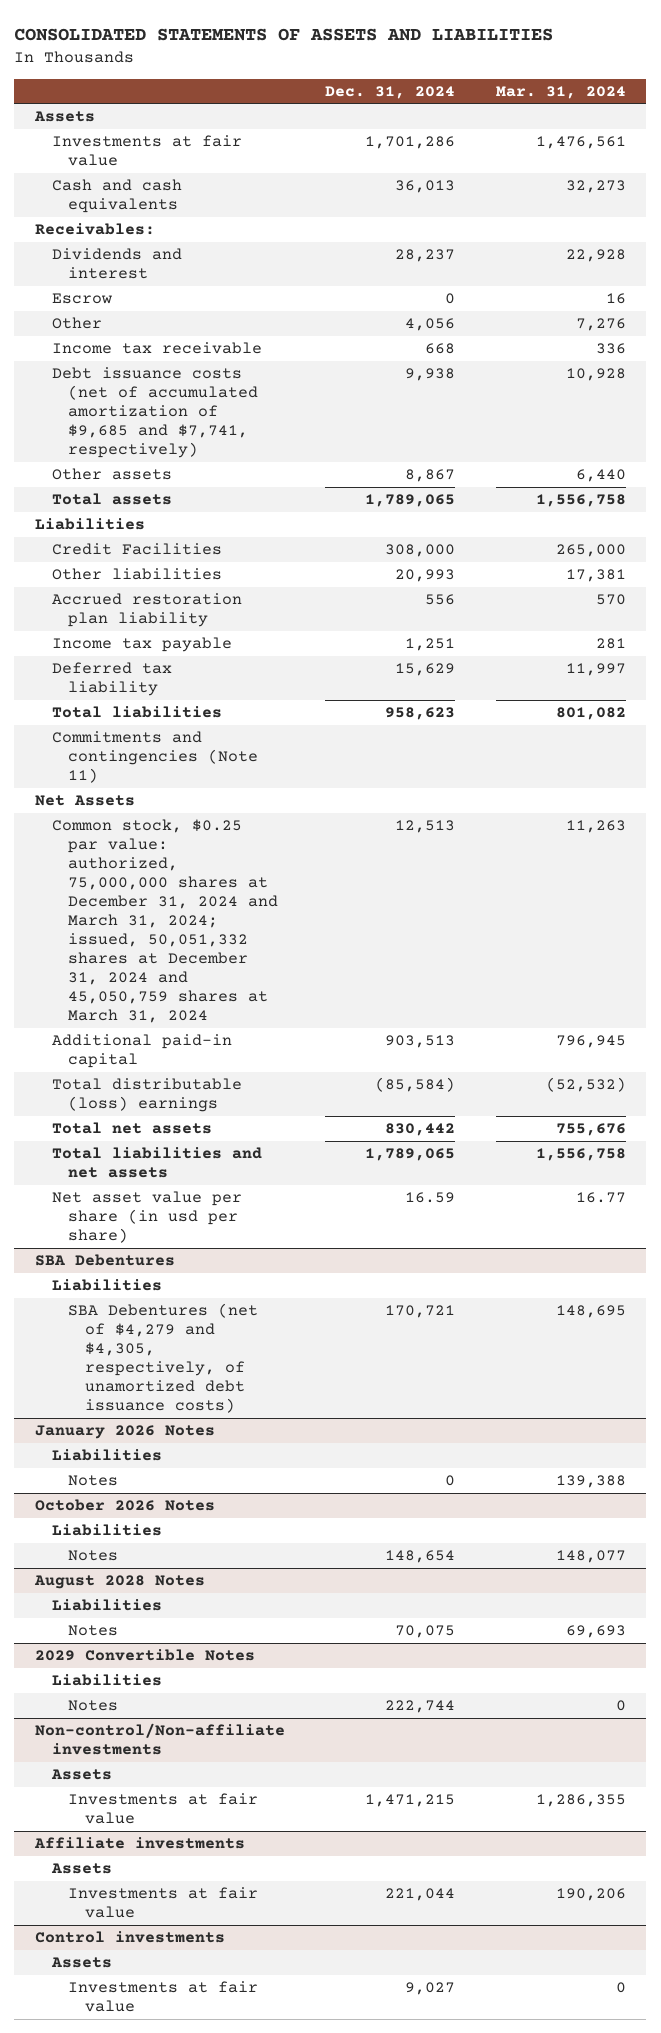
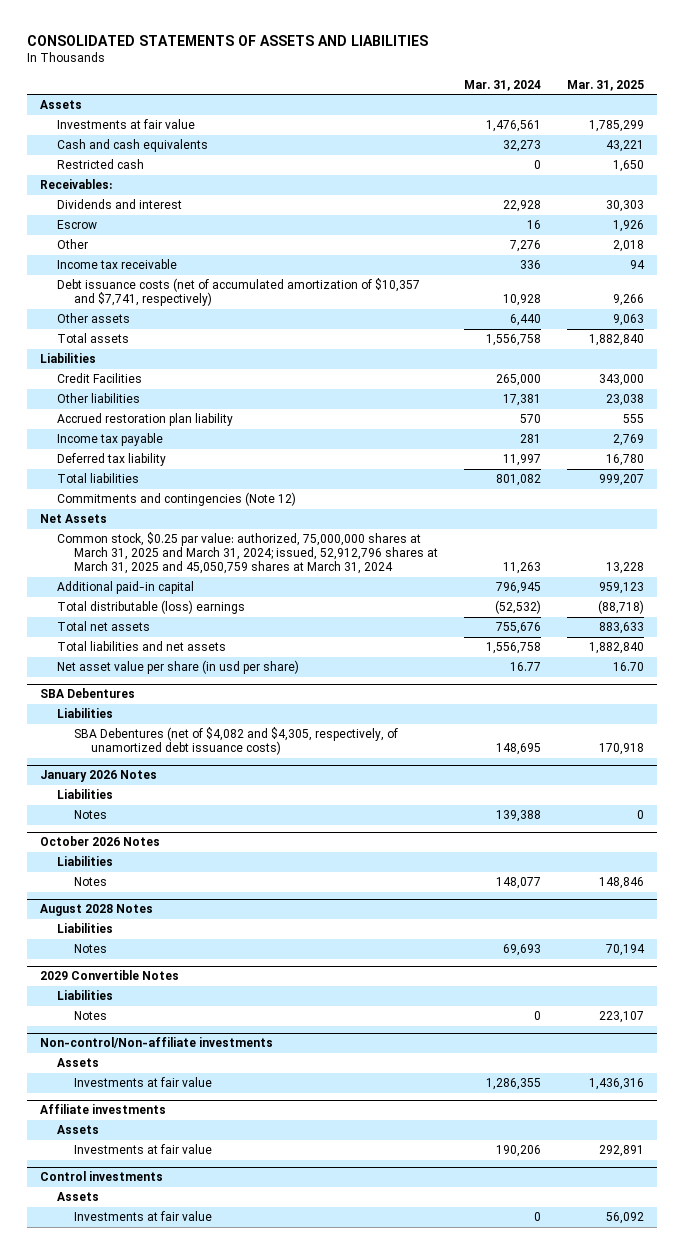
- | Dec. 31, 2024 | Mar. 31, 2024
+ | Mar. 31, 2024 | Mar. 31, 2025
+ Restricted cash | 0 | 1,650
- Debt issuance costs (net of accumulated amortization of $9,685 and $7,741, respectively) | 9,938 | 10,928
+ Debt issuance costs (net of accumulated amortization of $10,357 and $7,741, respectively) | 10,928 | 9,266
- Commitments and contingencies (Note 11)
+ Commitments and contingencies (Note 12)
- Common stock, $0.25 par value: authorized, 75,000,000 shares at December 31, 2024 and March 31, 2024; issued, 50,051,332 shares at December 31, 2024 and 45,050,759 shares at March 31, 2024 | 12,513 | 11,263
+ Common stock, $0.25 par value: authorized, 75,000,000 shares at March 31, 2025 and March 31, 2024; issued, 52,912,796 shares at March 31, 2025 and 45,050,759 shares at March 31, 2024 | 11,263 | 13,228
@ SBA Debentures
- SBA Debentures (net of $4,279 and $4,305, respectively, of unamortized debt issuance costs) | 170,721 | 148,695
+ SBA Debentures (net of $4,082 and $4,305, respectively, of unamortized debt issuance costs) | 148,695 | 170,918

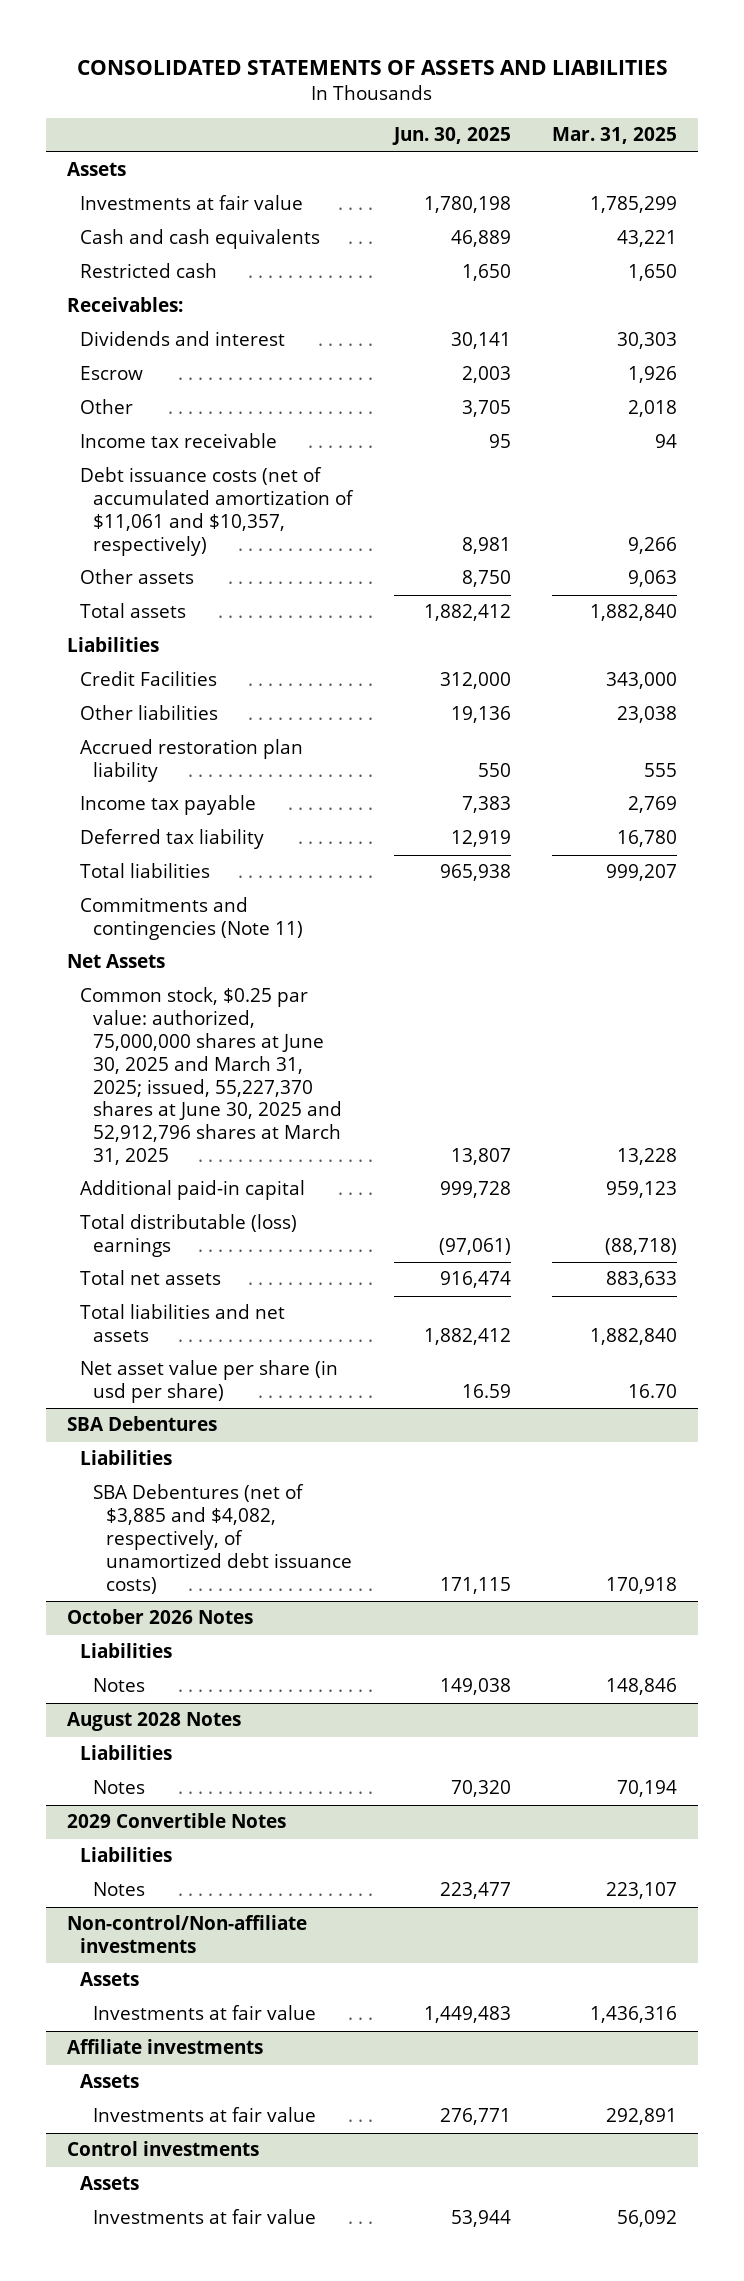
- | Mar. 31, 2024 | Mar. 31, 2025
+ | Jun. 30, 2025 | Mar. 31, 2025
- Debt issuance costs (net of accumulated amortization of $10,357 and $7,741, respectively) | 10,928 | 9,266
+ Debt issuance costs (net of accumulated amortization of $11,061 and $10,357, respectively) | 8,981 | 9,266
- Commitments and contingencies (Note 12)
+ Commitments and contingencies (Note 11)
- Common stock, $0.25 par value: authorized, 75,000,000 shares at March 31, 2025 and March 31, 2024; issued, 52,912,796 shares at March 31, 2025 and 45,050,759 shares at March 31, 2024 | 11,263 | 13,228
+ Common stock, $0.25 par value: authorized, 75,000,000 shares at June 30, 2025 and March 31, 2025; issued, 55,227,370 shares at June 30, 2025 and 52,912,796 shares at March 31, 2025 | 13,807 | 13,228
@ SBA Debentures
- SBA Debentures (net of $4,082 and $4,305, respectively, of unamortized debt issuance costs) | 148,695 | 170,918
- January 2026 Notes
- Liabilities
- Notes | 139,388 | 0
@ SBA Debentures
+ SBA Debentures (net of $3,885 and $4,082, respectively, of unamortized debt issuance costs) | 171,115 | 170,918

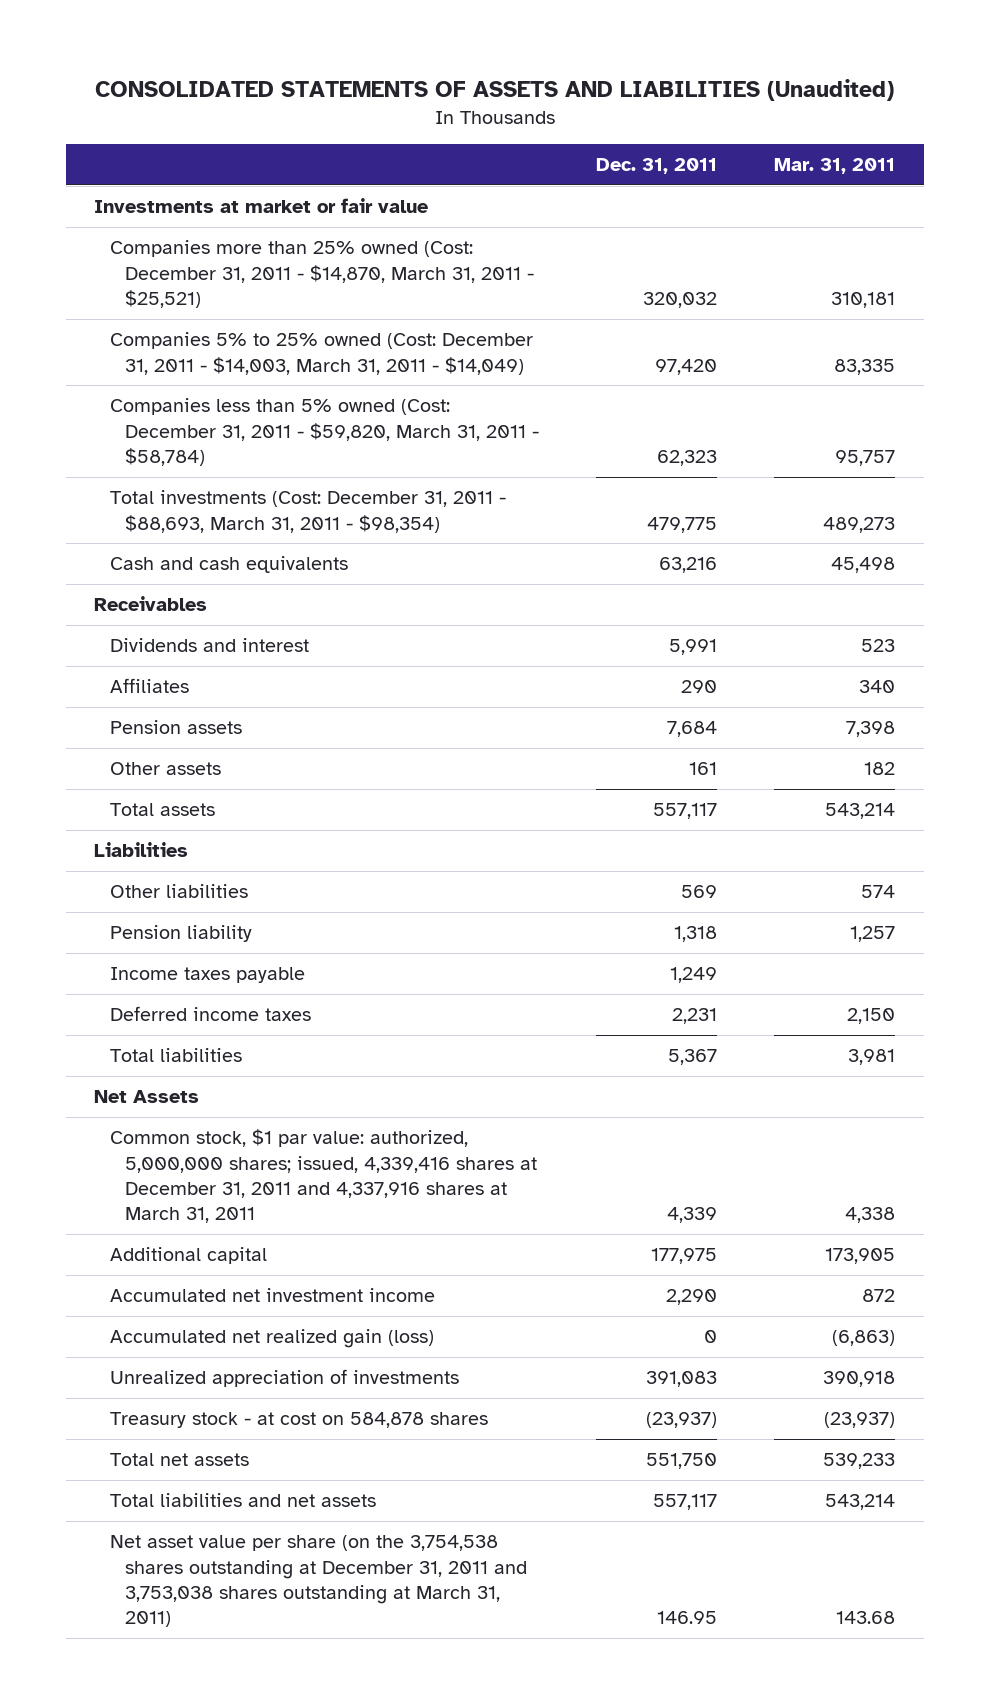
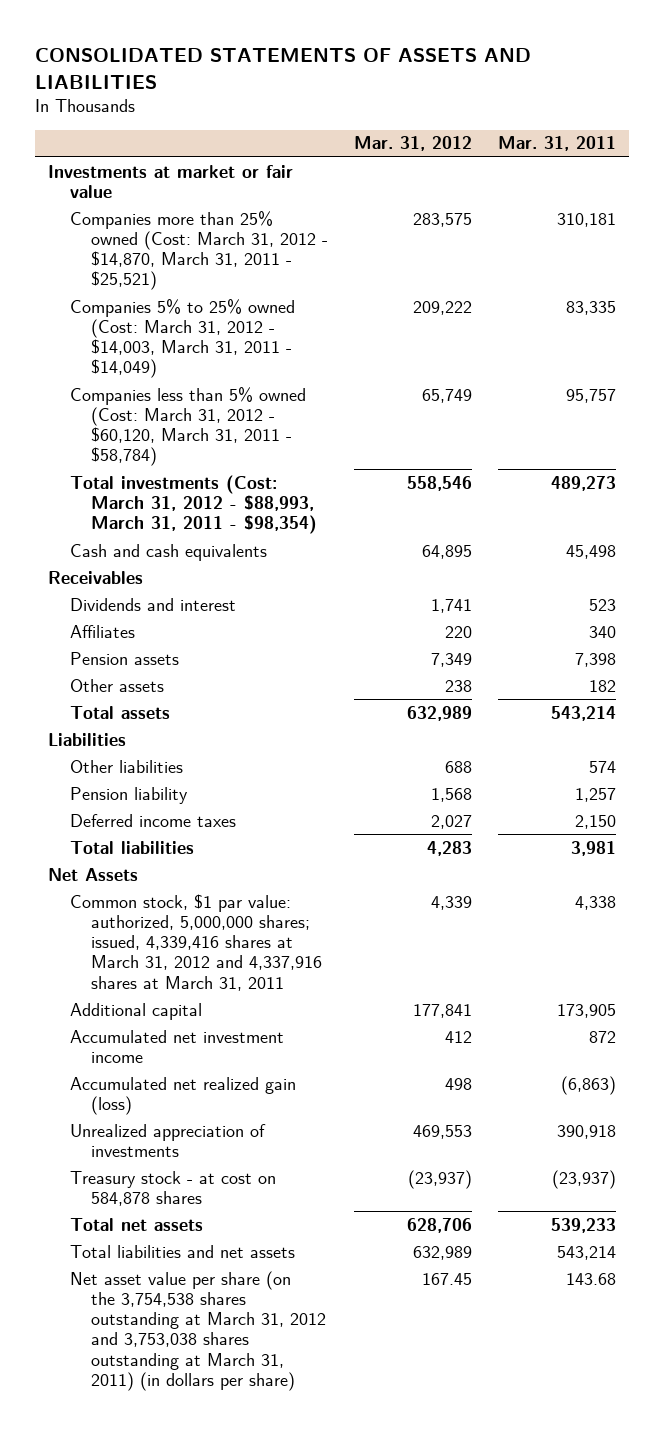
- CONSOLIDATED STATEMENTS OF ASSETS AND LIABILITIES (Unaudited)
+ CONSOLIDATED STATEMENTS OF ASSETS AND LIABILITIES
- | Dec. 31, 2011 | Mar. 31, 2011
+ | Mar. 31, 2012 | Mar. 31, 2011
- Companies more than 25% owned (Cost: December 31, 2011 - $14,870, March 31, 2011 - $25,521) | 320,032 | 310,181
- Companies 5% to 25% owned (Cost: December 31, 2011 - $14,003, March 31, 2011 - $14,049) | 97,420 | 83,335
- Companies less than 5% owned (Cost: December 31, 2011 - $59,820, March 31, 2011 - $58,784) | 62,323 | 95,757
- Total investments (Cost: December 31, 2011 - $88,693, March 31, 2011 - $98,354) | 479,775 | 489,273
+ Companies more than 25% owned (Cost: March 31, 2012 - $14,870, March 31, 2011 - $25,521) | 283,575 | 310,181
+ Companies 5% to 25% owned (Cost: March 31, 2012 - $14,003, March 31, 2011 - $14,049) | 209,222 | 83,335
+ Companies less than 5% owned (Cost: March 31, 2012 - $60,120, March 31, 2011 - $58,784) | 65,749 | 95,757
+ Total investments (Cost: March 31, 2012 - $88,993, March 31, 2011 - $98,354) | 558,546 | 489,273
- Income taxes payable | 1,249 |
- Common stock, $1 par value: authorized, 5,000,000 shares; issued, 4,339,416 shares at December 31, 2011 and 4,337,916 shares at March 31, 2011 | 4,339 | 4,338
+ Common stock, $1 par value: authorized, 5,000,000 shares; issued, 4,339,416 shares at March 31, 2012 and 4,337,916 shares at March 31, 2011 | 4,339 | 4,338
- Net asset value per share (on the 3,754,538 shares outstanding at December 31, 2011 and 3,753,038 shares outstanding at March 31, 2011) | 146.95 | 143.68
+ Net asset value per share (on the 3,754,538 shares outstanding at March 31, 2012 and 3,753,038 shares outstanding at March 31, 2011) (in dollars per share) | 167.45 | 143.68

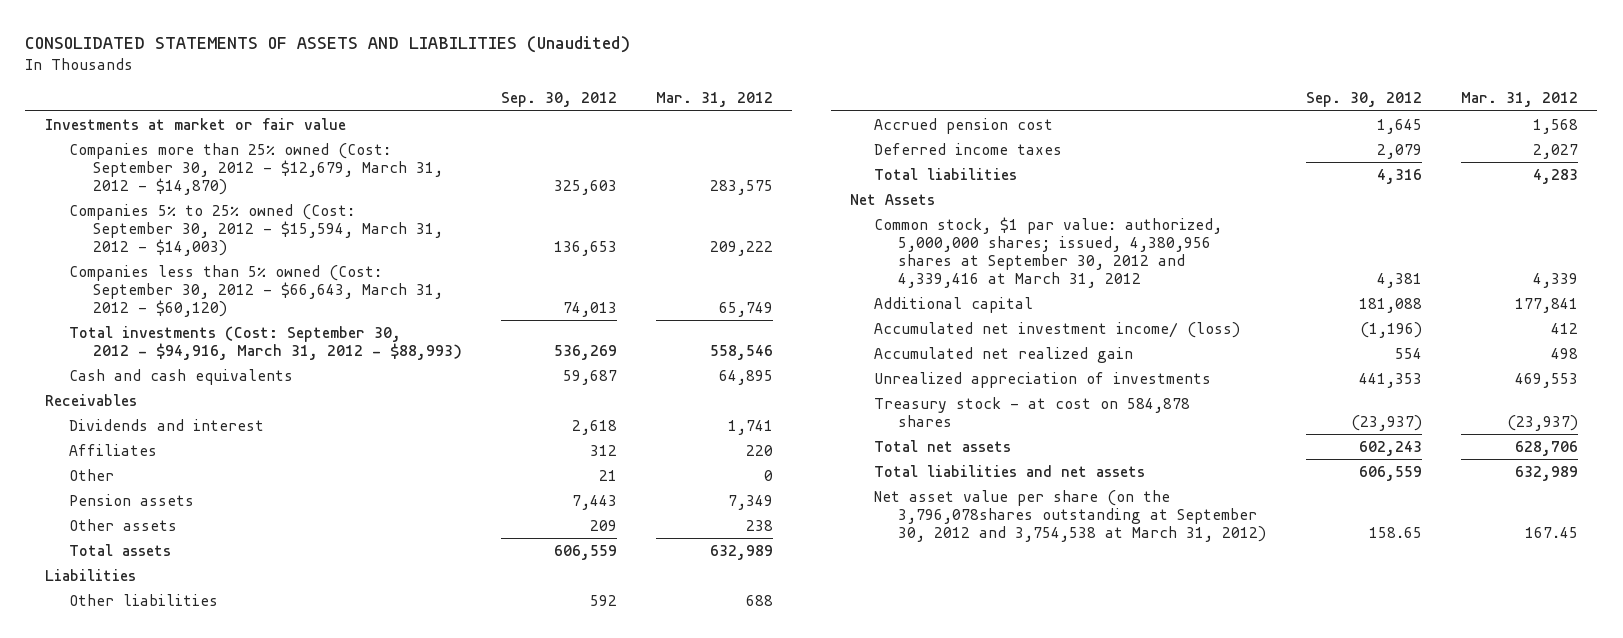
- CONSOLIDATED STATEMENTS OF ASSETS AND LIABILITIES
+ CONSOLIDATED STATEMENTS OF ASSETS AND LIABILITIES (Unaudited)
- | Mar. 31, 2012 | Mar. 31, 2011
+ | Sep. 30, 2012 | Mar. 31, 2012
- Companies more than 25% owned (Cost: March 31, 2012 - $14,870, March 31, 2011 - $25,521) | 283,575 | 310,181
- Companies 5% to 25% owned (Cost: March 31, 2012 - $14,003, March 31, 2011 - $14,049) | 209,222 | 83,335
- Companies less than 5% owned (Cost: March 31, 2012 - $60,120, March 31, 2011 - $58,784) | 65,749 | 95,757
- Total investments (Cost: March 31, 2012 - $88,993, March 31, 2011 - $98,354) | 558,546 | 489,273
+ Companies more than 25% owned (Cost: September 30, 2012 - $12,679, March 31, 2012 - $14,870) | 325,603 | 283,575
+ Companies 5% to 25% owned (Cost: September 30, 2012 - $15,594, March 31, 2012 - $14,003) | 136,653 | 209,222
+ Companies less than 5% owned (Cost: September 30, 2012 - $66,643, March 31, 2012 - $60,120) | 74,013 | 65,749
+ Total investments (Cost: September 30, 2012 - $94,916, March 31, 2012 - $88,993) | 536,269 | 558,546
+ Other | 21 | 0
- Pension liability | 1,568 | 1,257
+ Accrued pension cost | 1,645 | 1,568
- Common stock, $1 par value: authorized, 5,000,000 shares; issued, 4,339,416 shares at March 31, 2012 and 4,337,916 shares at March 31, 2011 | 4,339 | 4,338
+ Common stock, $1 par value: authorized, 5,000,000 shares; issued, 4,380,956 shares at September 30, 2012 and 4,339,416 at March 31, 2012 | 4,381 | 4,339
- Accumulated net investment income | 412 | 872
- Accumulated net realized gain (loss) | 498 | (6,863)
+ Accumulated net investment income/ (loss) | (1,196) | 412
+ Accumulated net realized gain | 554 | 498
- Net asset value per share (on the 3,754,538 shares outstanding at March 31, 2012 and 3,753,038 shares outstanding at March 31, 2011) (in dollars per share) | 167.45 | 143.68
+ Net asset value per share (on the 3,796,078shares outstanding at September 30, 2012 and 3,754,538 at March 31, 2012) | 158.65 | 167.45

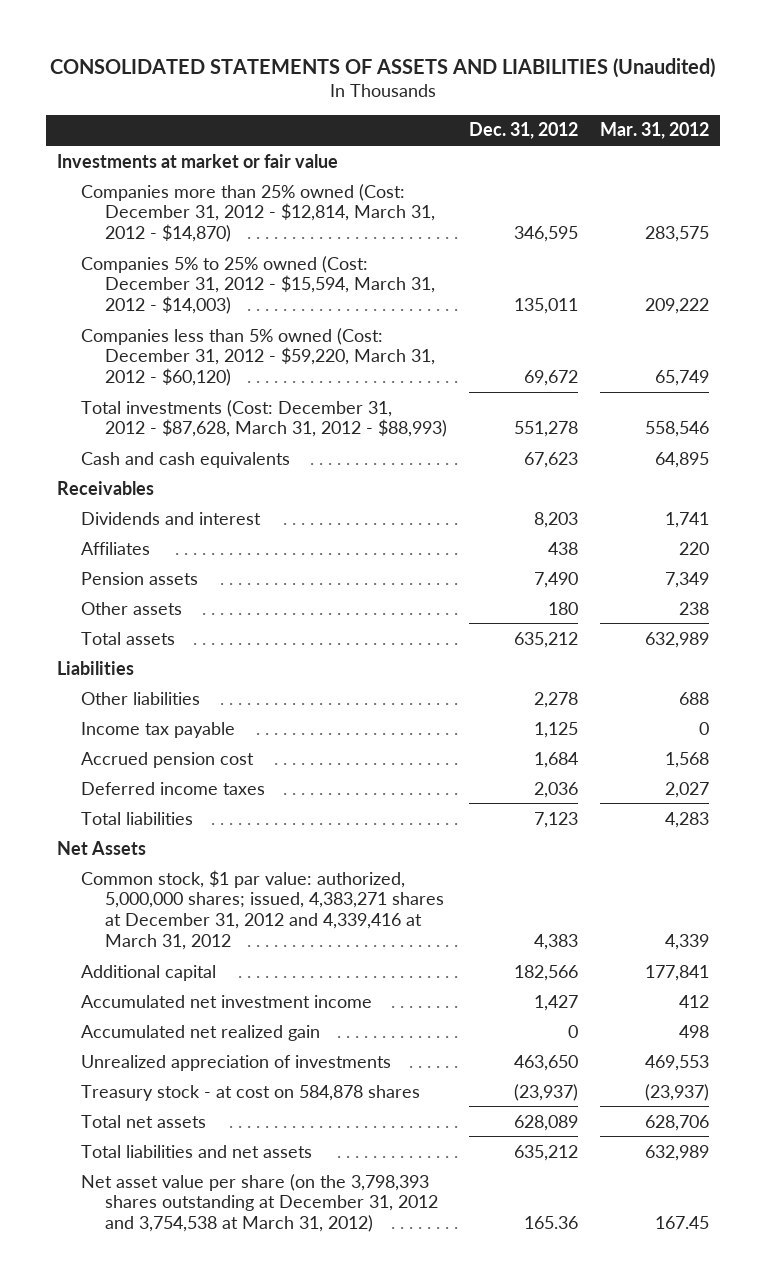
- | Sep. 30, 2012 | Mar. 31, 2012
+ | Dec. 31, 2012 | Mar. 31, 2012
- Companies more than 25% owned (Cost: September 30, 2012 - $12,679, March 31, 2012 - $14,870) | 325,603 | 283,575
- Companies 5% to 25% owned (Cost: September 30, 2012 - $15,594, March 31, 2012 - $14,003) | 136,653 | 209,222
- Companies less than 5% owned (Cost: September 30, 2012 - $66,643, March 31, 2012 - $60,120) | 74,013 | 65,749
- Total investments (Cost: September 30, 2012 - $94,916, March 31, 2012 - $88,993) | 536,269 | 558,546
+ Companies more than 25% owned (Cost: December 31, 2012 - $12,814, March 31, 2012 - $14,870) | 346,595 | 283,575
+ Companies 5% to 25% owned (Cost: December 31, 2012 - $15,594, March 31, 2012 - $14,003) | 135,011 | 209,222
+ Companies less than 5% owned (Cost: December 31, 2012 - $59,220, March 31, 2012 - $60,120) | 69,672 | 65,749
+ Total investments (Cost: December 31, 2012 - $87,628, March 31, 2012 - $88,993) | 551,278 | 558,546
- Other | 21 | 0
+ Income tax payable | 1,125 | 0
- Common stock, $1 par value: authorized, 5,000,000 shares; issued, 4,380,956 shares at September 30, 2012 and 4,339,416 at March 31, 2012 | 4,381 | 4,339
+ Common stock, $1 par value: authorized, 5,000,000 shares; issued, 4,383,271 shares at December 31, 2012 and 4,339,416 at March 31, 2012 | 4,383 | 4,339
- Accumulated net investment income/ (loss) | (1,196) | 412
+ Accumulated net investment income | 1,427 | 412
- Net asset value per share (on the 3,796,078shares outstanding at September 30, 2012 and 3,754,538 at March 31, 2012) | 158.65 | 167.45
+ Net asset value per share (on the 3,798,393 shares outstanding at December 31, 2012 and 3,754,538 at March 31, 2012) | 165.36 | 167.45

